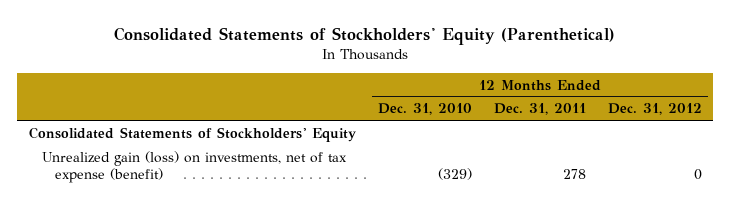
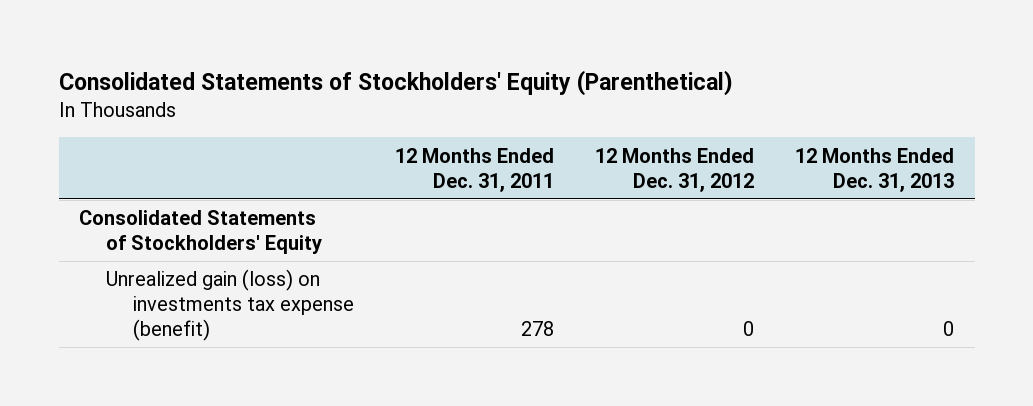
- | 12 Months Ended Dec. 31, 2010 | 12 Months Ended Dec. 31, 2011 | 12 Months Ended Dec. 31, 2012
+ | 12 Months Ended Dec. 31, 2011 | 12 Months Ended Dec. 31, 2012 | 12 Months Ended Dec. 31, 2013
- Unrealized gain (loss) on investments, net of tax expense (benefit) | (329) | 278 | 0
+ Unrealized gain (loss) on investments tax expense (benefit) | 278 | 0 | 0

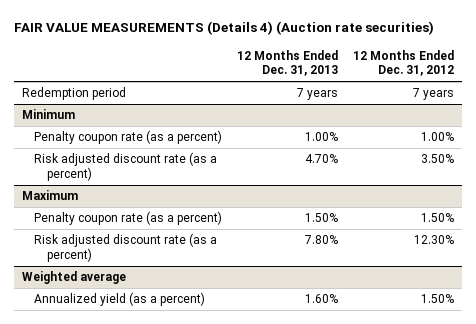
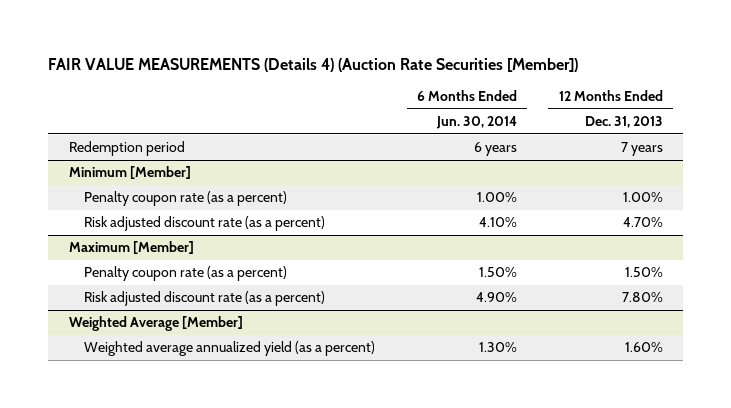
- FAIR VALUE MEASUREMENTS (Details 4) (Auction rate securities)
+ FAIR VALUE MEASUREMENTS (Details 4) (Auction Rate Securities [Member])
- | 12 Months Ended Dec. 31, 2013 | 12 Months Ended Dec. 31, 2012
+ | 6 Months Ended Jun. 30, 2014 | 12 Months Ended Dec. 31, 2013
- Minimum
+ Minimum [Member]
- Maximum
+ Maximum [Member]
- Weighted average
- Annualized yield (as a percent) | 1.60% | 1.50%
+ Weighted Average [Member]
+ Weighted average annualized yield (as a percent) | 1.30% | 1.60%

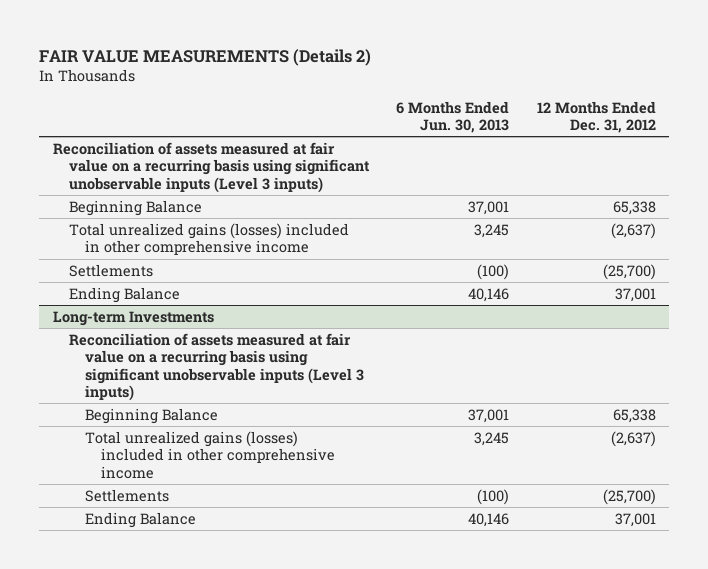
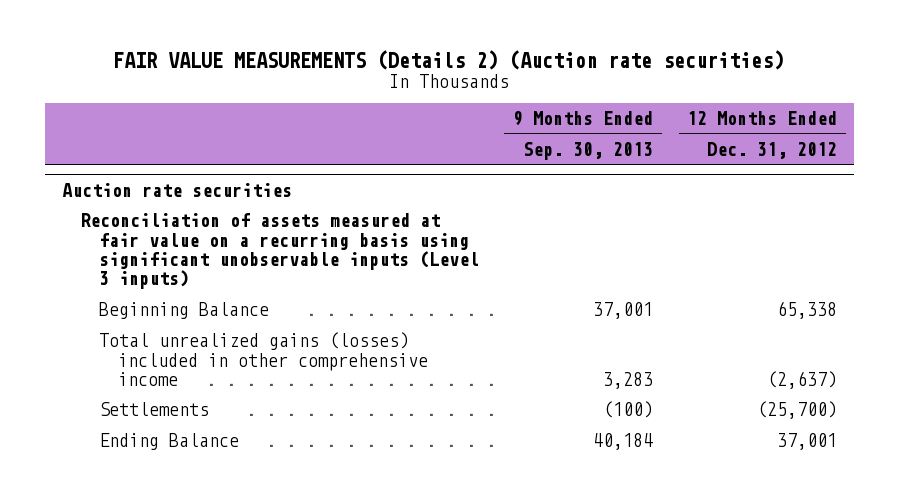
- FAIR VALUE MEASUREMENTS (Details 2)
+ FAIR VALUE MEASUREMENTS (Details 2) (Auction rate securities)
- | 6 Months Ended Jun. 30, 2013 | 12 Months Ended Dec. 31, 2012
+ | 9 Months Ended Sep. 30, 2013 | 12 Months Ended Dec. 31, 2012
- Reconciliation of assets measured at fair value on a recurring basis using significant unobservable inputs (Level 3 inputs)
- Beginning Balance | 37,001 | 65,338
- Total unrealized gains (losses) included in other comprehensive income | 3,245 | (2,637)
- Settlements | (100) | (25,700)
- Ending Balance | 40,146 | 37,001
- Long-term Investments
+ Auction rate securities

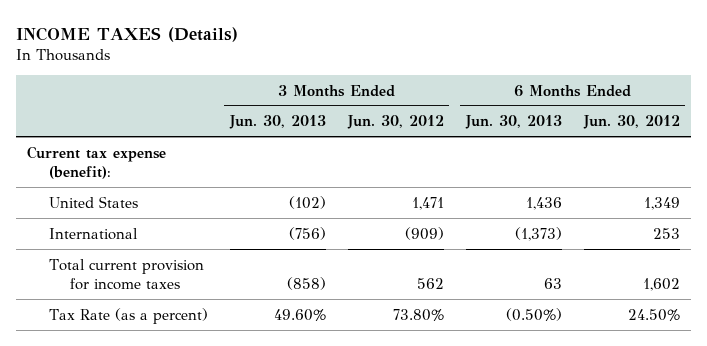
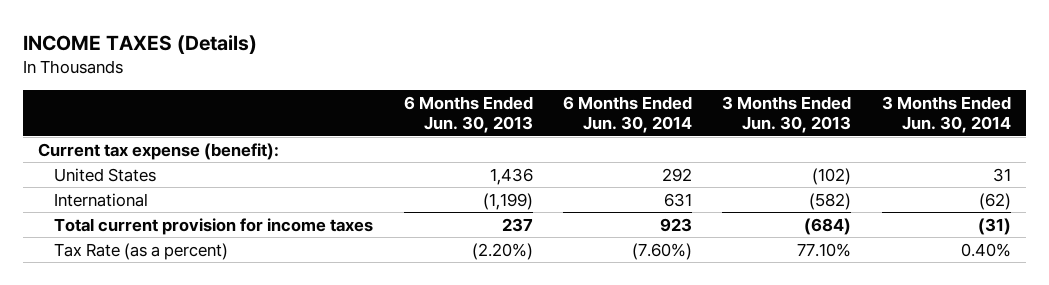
- | 3 Months Ended Jun. 30, 2013 | 3 Months Ended Jun. 30, 2012 | 6 Months Ended Jun. 30, 2013 | 6 Months Ended Jun. 30, 2012
+ | 6 Months Ended Jun. 30, 2013 | 6 Months Ended Jun. 30, 2014 | 3 Months Ended Jun. 30, 2013 | 3 Months Ended Jun. 30, 2014
- International | (756) | (909) | (1,373) | 253
- Total current provision for income taxes | (858) | 562 | 63 | 1,602
- Tax Rate (as a percent) | 49.60% | 73.80% | (0.50%) | 24.50%
+ International | (1,199) | 631 | (582) | (62)
+ Total current provision for income taxes | 237 | 923 | (684) | (31)
+ Tax Rate (as a percent) | (2.20%) | (7.60%) | 77.10% | 0.40%

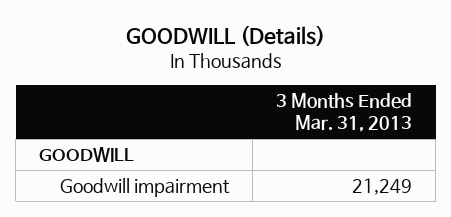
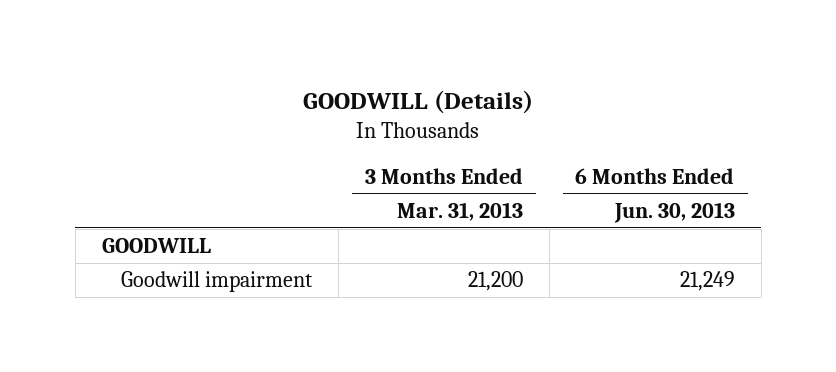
- | 3 Months Ended Mar. 31, 2013
+ | 3 Months Ended Mar. 31, 2013 | 6 Months Ended Jun. 30, 2013
- Goodwill impairment | 21,249
+ Goodwill impairment | 21,200 | 21,249

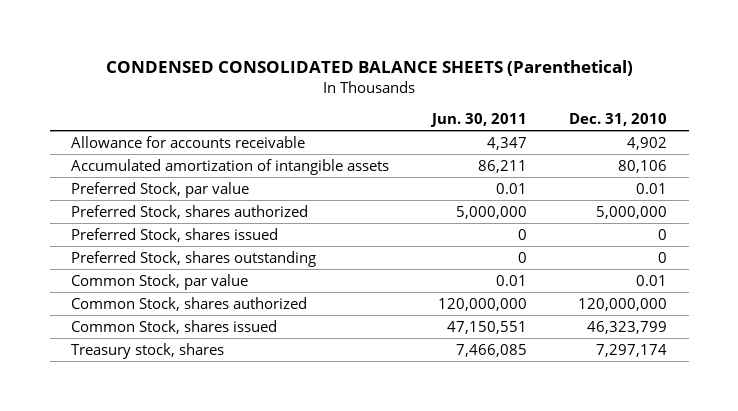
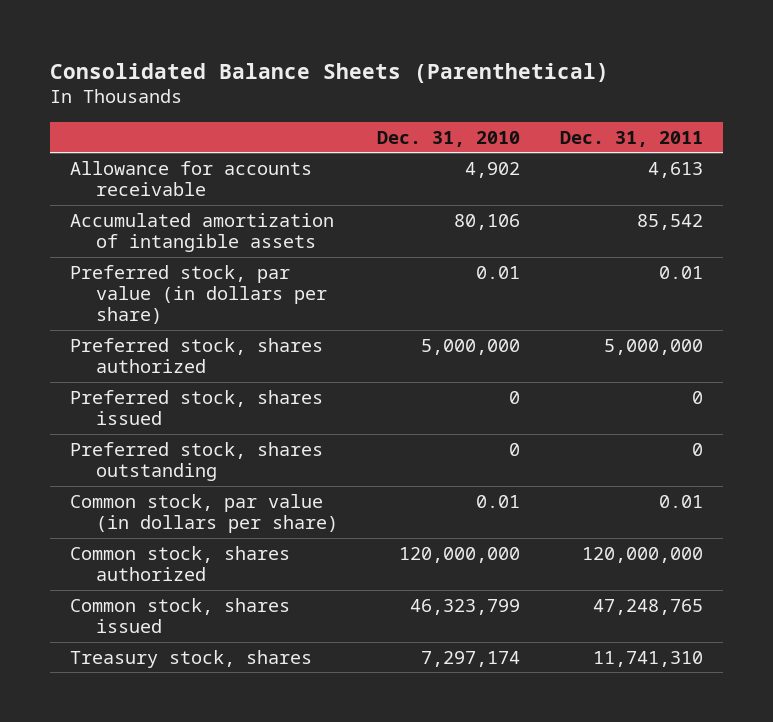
- CONDENSED CONSOLIDATED BALANCE SHEETS (Parenthetical)
+ Consolidated Balance Sheets (Parenthetical)
- | Jun. 30, 2011 | Dec. 31, 2010
+ | Dec. 31, 2010 | Dec. 31, 2011
- Preferred Stock, par value | 0.01 | 0.01
- Preferred Stock, shares authorized | 5,000,000 | 5,000,000
- Preferred Stock, shares issued | 0 | 0
- Preferred Stock, shares outstanding | 0 | 0
- Common Stock, par value | 0.01 | 0.01
- Common Stock, shares authorized | 120,000,000 | 120,000,000
- Common Stock, shares issued | 47,150,551 | 46,323,799
+ Preferred stock, par value (in dollars per share) | 0.01 | 0.01
+ Preferred stock, shares authorized | 5,000,000 | 5,000,000
+ Preferred stock, shares issued | 0 | 0
+ Preferred stock, shares outstanding | 0 | 0
+ Common stock, par value (in dollars per share) | 0.01 | 0.01
+ Common stock, shares authorized | 120,000,000 | 120,000,000
+ Common stock, shares issued | 46,323,799 | 47,248,765

